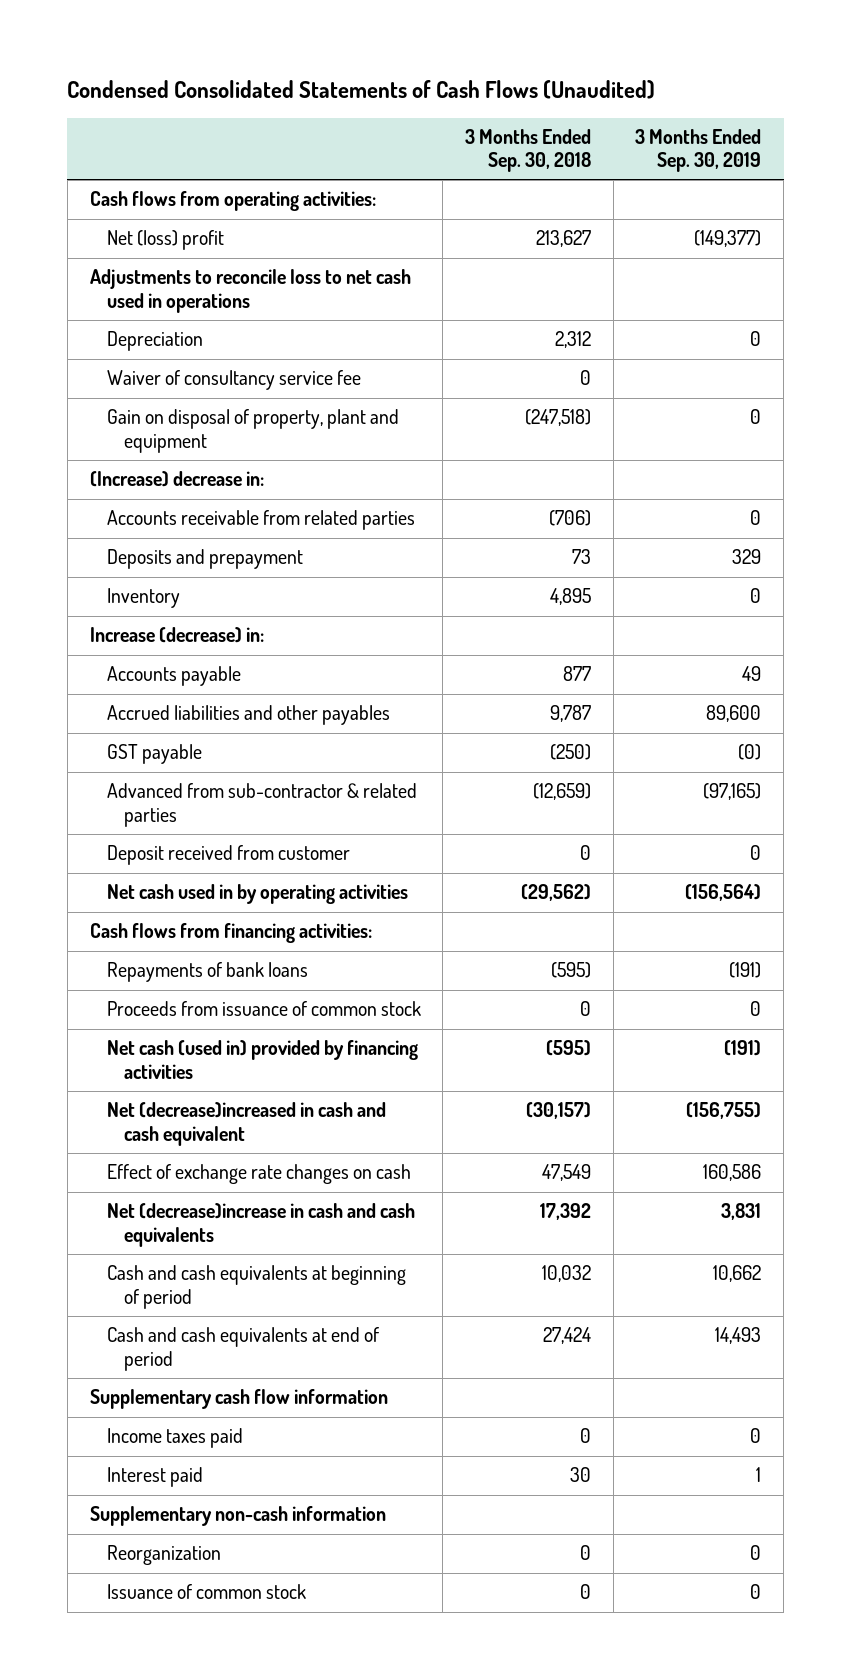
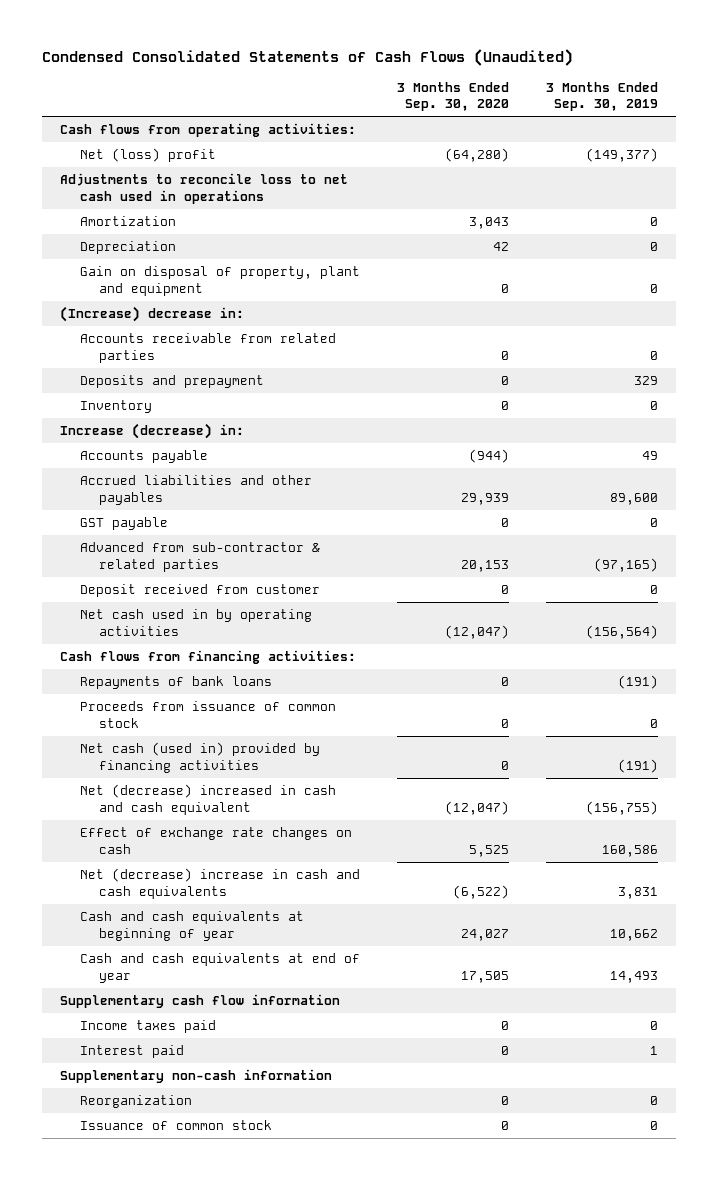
- | 3 Months Ended Sep. 30, 2018 | 3 Months Ended Sep. 30, 2019
+ | 3 Months Ended Sep. 30, 2020 | 3 Months Ended Sep. 30, 2019
+ Amortization | 3,043 | 0
- Waiver of consultancy service fee | 0 |
- GST payable | (250) | (0)
+ GST payable | 0 | 0
- Net (decrease)increased in cash and cash equivalent | (30,157) | (156,755)
+ Net (decrease) increased in cash and cash equivalent | (12,047) | (156,755)
- Net (decrease)increase in cash and cash equivalents | 17,392 | 3,831
- Cash and cash equivalents at beginning of period | 10,032 | 10,662
- Cash and cash equivalents at end of period | 27,424 | 14,493
+ Net (decrease) increase in cash and cash equivalents | (6,522) | 3,831
+ Cash and cash equivalents at beginning of year | 24,027 | 10,662
+ Cash and cash equivalents at end of year | 17,505 | 14,493

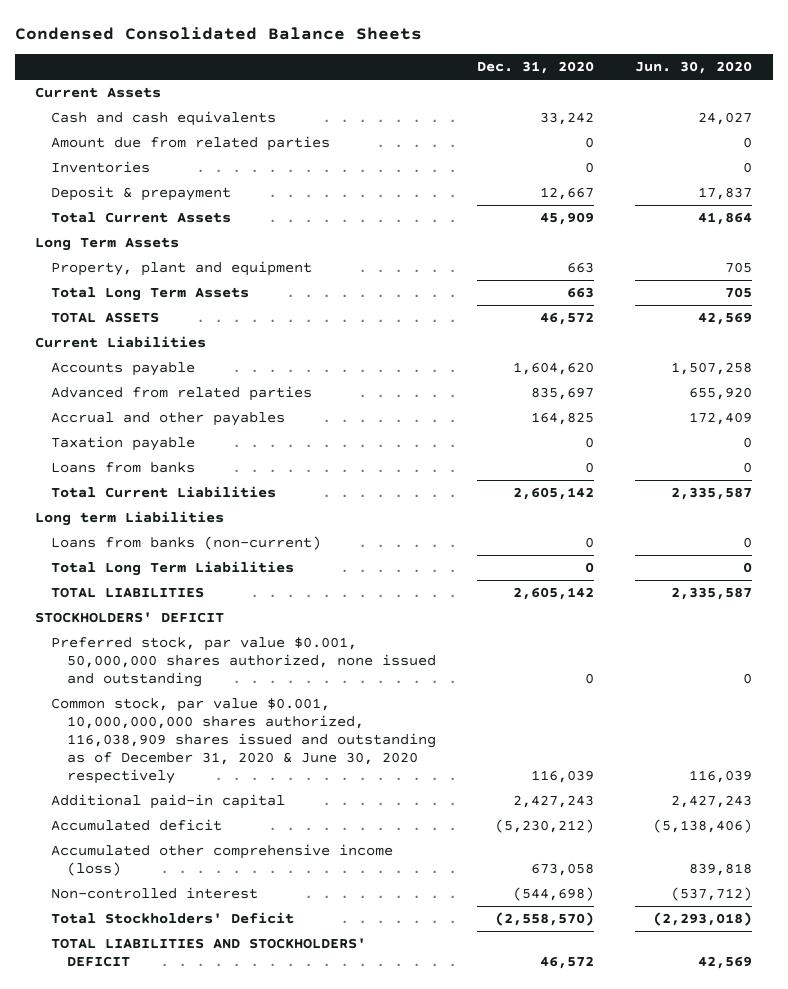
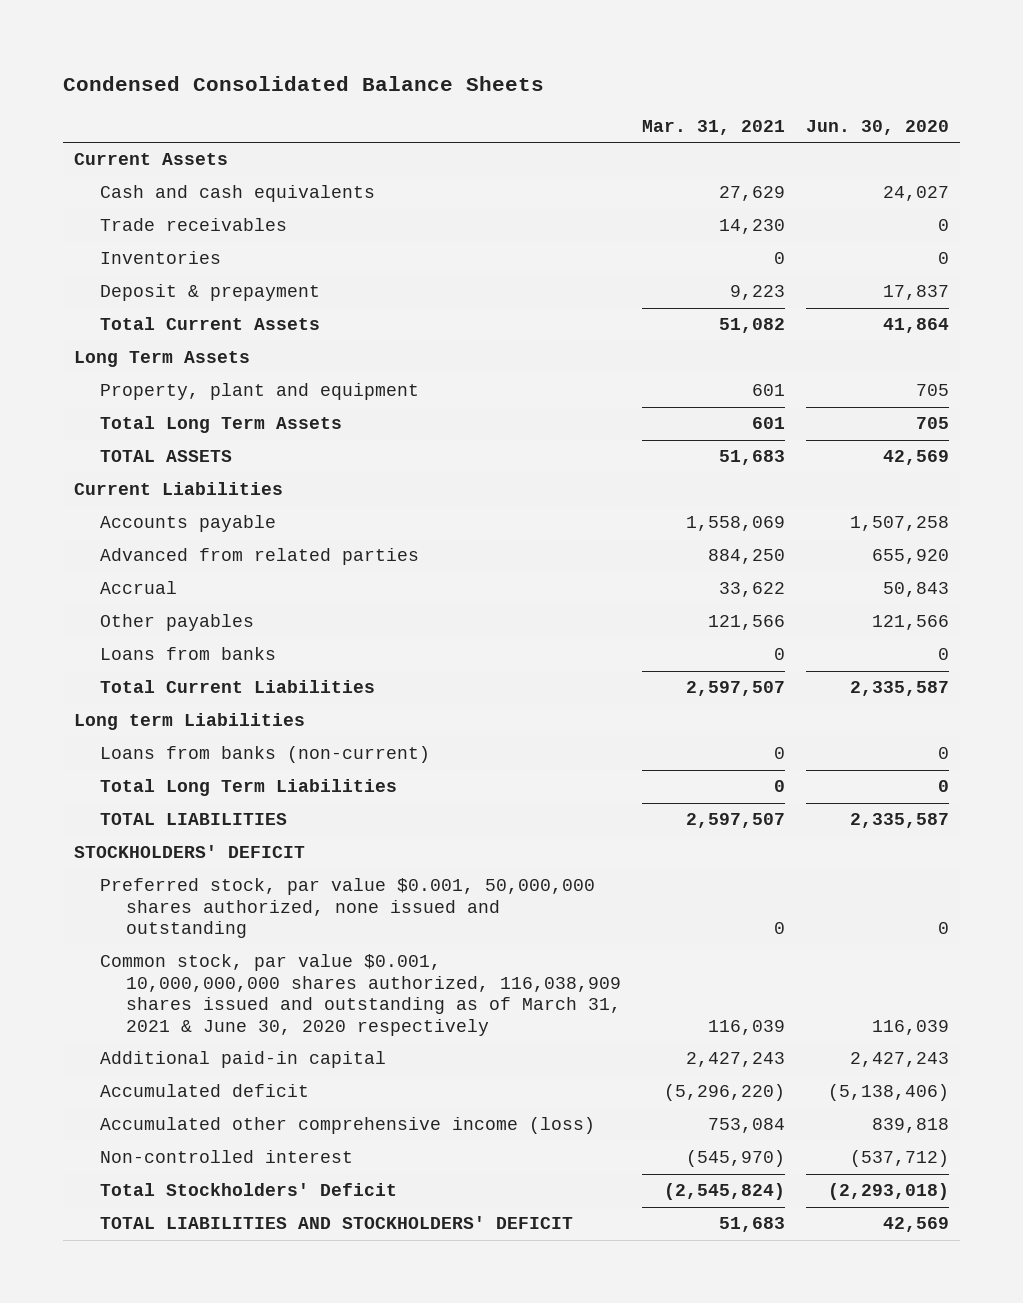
- | Dec. 31, 2020 | Jun. 30, 2020
+ | Mar. 31, 2021 | Jun. 30, 2020
- Amount due from related parties | 0 | 0
+ Trade receivables | 14,230 | 0
- Accrual and other payables | 164,825 | 172,409
- Taxation payable | 0 | 0
+ Accrual | 33,622 | 50,843
+ Other payables | 121,566 | 121,566
- Common stock, par value $0.001, 10,000,000,000 shares authorized, 116,038,909 shares issued and outstanding as of December 31, 2020 & June 30, 2020 respectively | 116,039 | 116,039
+ Common stock, par value $0.001, 10,000,000,000 shares authorized, 116,038,909 shares issued and outstanding as of March 31, 2021 & June 30, 2020 respectively | 116,039 | 116,039

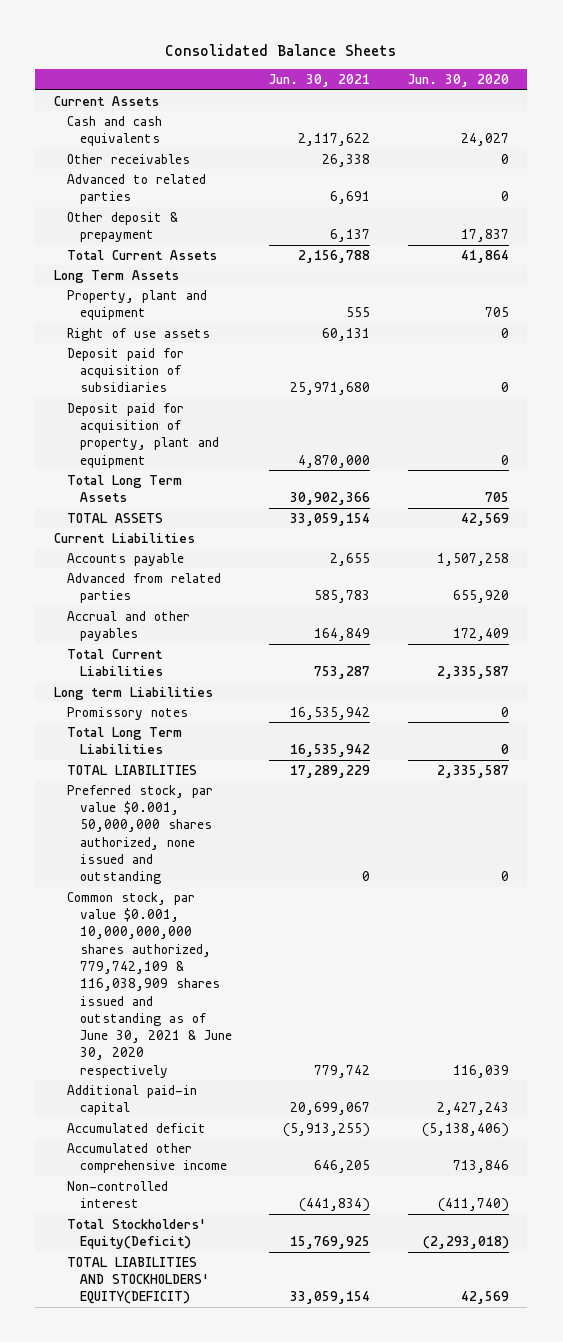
- Condensed Consolidated Balance Sheets
+ Consolidated Balance Sheets
- | Mar. 31, 2021 | Jun. 30, 2020
+ | Jun. 30, 2021 | Jun. 30, 2020
- Trade receivables | 14,230 | 0
- Inventories | 0 | 0
- Deposit & prepayment | 9,223 | 17,837
+ Other receivables | 26,338 | 0
+ Advanced to related parties | 6,691 | 0
+ Other deposit & prepayment | 6,137 | 17,837
+ Right of use assets | 60,131 | 0
+ Deposit paid for acquisition of subsidiaries | 25,971,680 | 0
+ Deposit paid for acquisition of property, plant and equipment | 4,870,000 | 0
- Accrual | 33,622 | 50,843
- Other payables | 121,566 | 121,566
- Loans from banks | 0 | 0
+ Accrual and other payables | 164,849 | 172,409
- Loans from banks (non-current) | 0 | 0
+ Promissory notes | 16,535,942 | 0
- STOCKHOLDERS' DEFICIT
- Common stock, par value $0.001, 10,000,000,000 shares authorized, 116,038,909 shares issued and outstanding as of March 31, 2021 & June 30, 2020 respectively | 116,039 | 116,039
+ Common stock, par value $0.001, 10,000,000,000 shares authorized, 779,742,109 & 116,038,909 shares issued and outstanding as of June 30, 2021 & June 30, 2020 respectively | 779,742 | 116,039
- Accumulated other comprehensive income (loss) | 753,084 | 839,818
- Non-controlled interest | (545,970) | (537,712)
- Total Stockholders' Deficit | (2,545,824) | (2,293,018)
- TOTAL LIABILITIES AND STOCKHOLDERS' DEFICIT | 51,683 | 42,569
+ Accumulated other comprehensive income | 646,205 | 713,846
+ Non-controlled interest | (441,834) | (411,740)
+ Total Stockholders' Equity(Deficit) | 15,769,925 | (2,293,018)
+ TOTAL LIABILITIES AND STOCKHOLDERS' EQUITY(DEFICIT) | 33,059,154 | 42,569

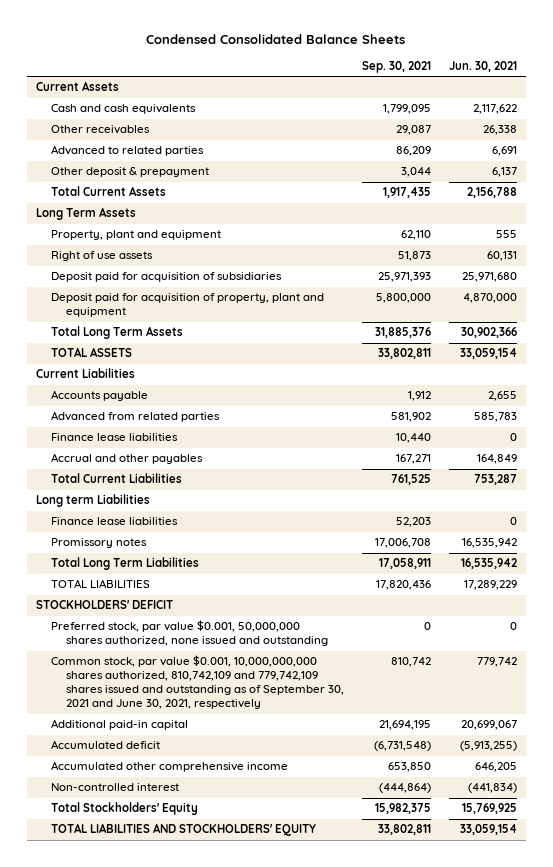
- Consolidated Balance Sheets
+ Condensed Consolidated Balance Sheets
- | Jun. 30, 2021 | Jun. 30, 2020
+ | Sep. 30, 2021 | Jun. 30, 2021
+ Finance lease liabilities | 10,440 | 0
+ Finance lease liabilities | 52,203 | 0
+ STOCKHOLDERS' DEFICIT
- Common stock, par value $0.001, 10,000,000,000 shares authorized, 779,742,109 & 116,038,909 shares issued and outstanding as of June 30, 2021 & June 30, 2020 respectively | 779,742 | 116,039
+ Common stock, par value $0.001, 10,000,000,000 shares authorized, 810,742,109 and 779,742,109 shares issued and outstanding as of September 30, 2021 and June 30, 2021, respectively | 810,742 | 779,742
- Total Stockholders' Equity(Deficit) | 15,769,925 | (2,293,018)
- TOTAL LIABILITIES AND STOCKHOLDERS' EQUITY(DEFICIT) | 33,059,154 | 42,569
+ Total Stockholders' Equity | 15,982,375 | 15,769,925
+ TOTAL LIABILITIES AND STOCKHOLDERS' EQUITY | 33,802,811 | 33,059,154

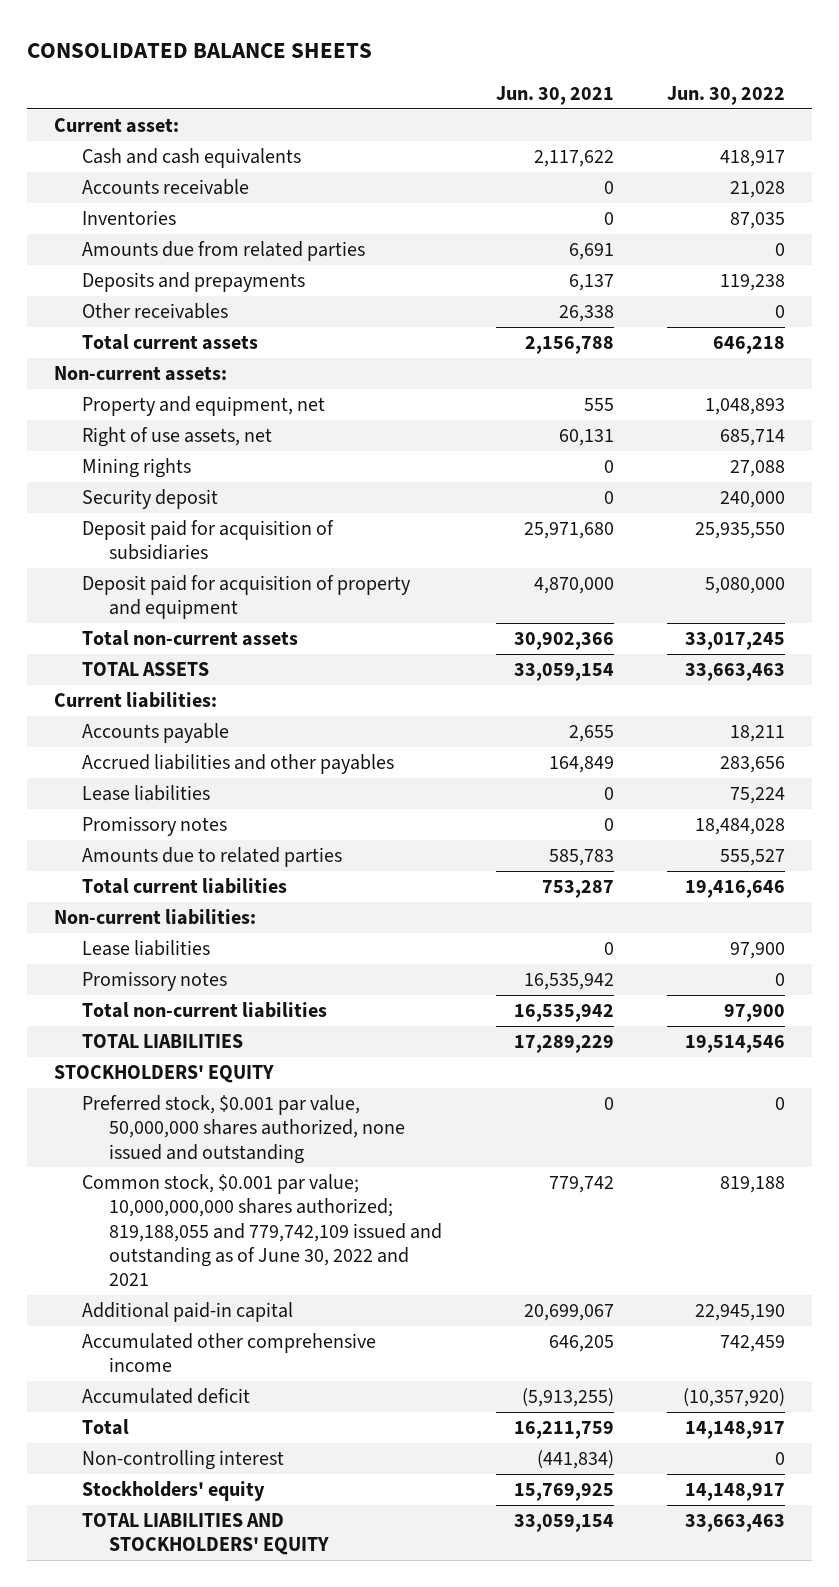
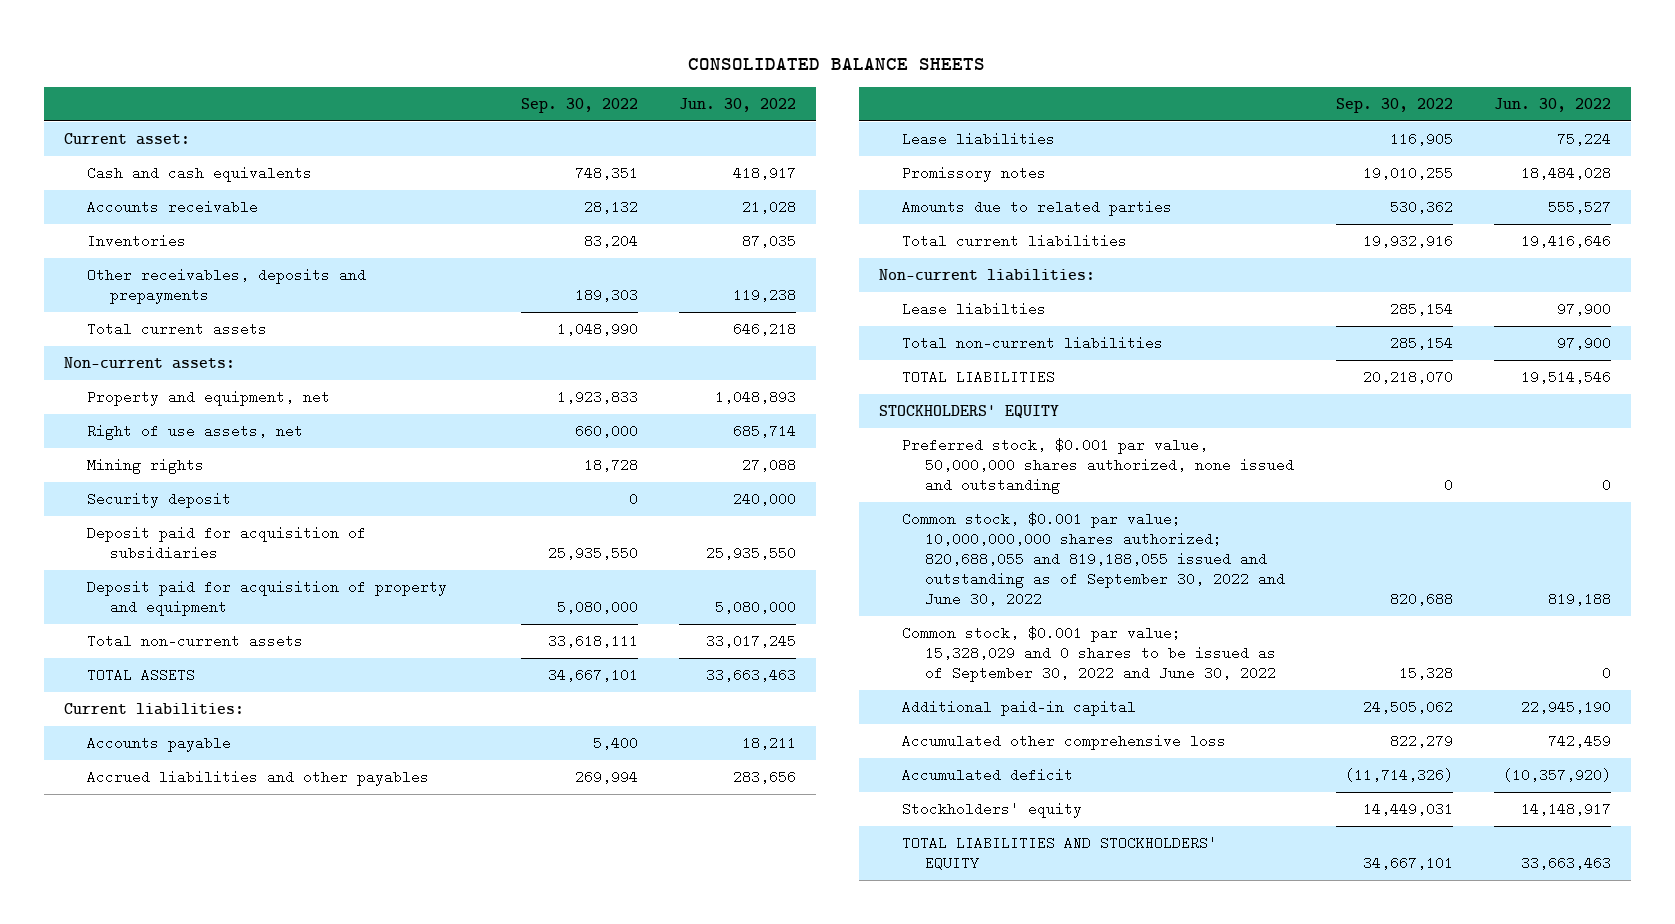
- | Jun. 30, 2021 | Jun. 30, 2022
+ | Sep. 30, 2022 | Jun. 30, 2022
- Amounts due from related parties | 6,691 | 0
- Deposits and prepayments | 6,137 | 119,238
- Other receivables | 26,338 | 0
+ Other receivables, deposits and prepayments | 189,303 | 119,238
- Lease liabilities | 0 | 97,900
- Promissory notes | 16,535,942 | 0
+ Lease liabilties | 285,154 | 97,900
- Common stock, $0.001 par value; 10,000,000,000 shares authorized; 819,188,055 and 779,742,109 issued and outstanding as of June 30, 2022 and 2021 | 779,742 | 819,188
+ Common stock, $0.001 par value; 10,000,000,000 shares authorized; 820,688,055 and 819,188,055 issued and outstanding as of September 30, 2022 and June 30, 2022 | 820,688 | 819,188
+ Common stock, $0.001 par value; 15,328,029 and 0 shares to be issued as of September 30, 2022 and June 30, 2022 | 15,328 | 0
- Accumulated other comprehensive income | 646,205 | 742,459
+ Accumulated other comprehensive loss | 822,279 | 742,459
- Total | 16,211,759 | 14,148,917
- Non-controlling interest | (441,834) | 0

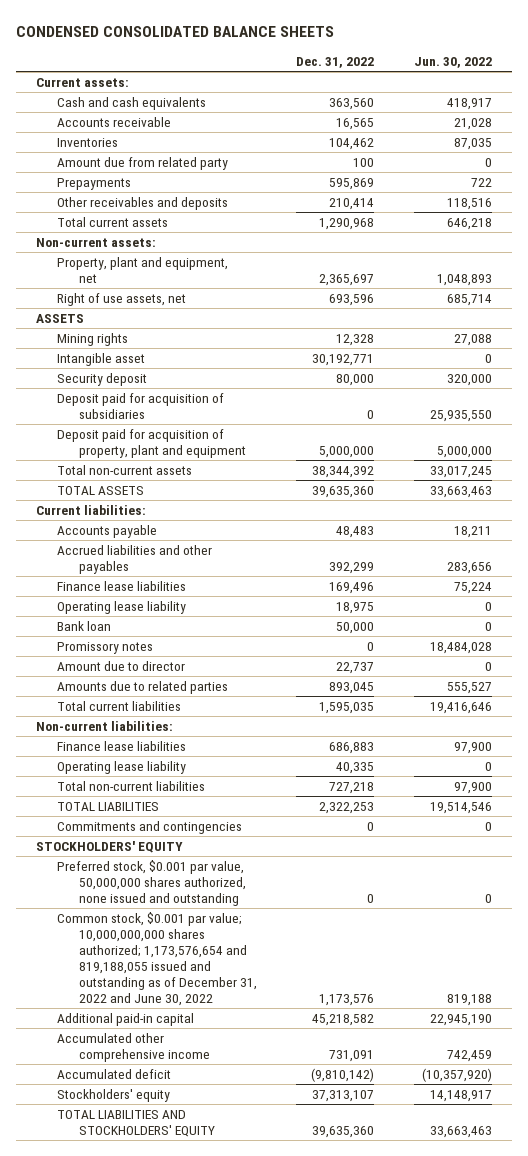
- CONSOLIDATED BALANCE SHEETS
+ CONDENSED CONSOLIDATED BALANCE SHEETS
- | Sep. 30, 2022 | Jun. 30, 2022
+ | Dec. 31, 2022 | Jun. 30, 2022
- Current asset:
+ Current assets:
- Other receivables, deposits and prepayments | 189,303 | 119,238
+ Amount due from related party | 100 | 0
+ Prepayments | 595,869 | 722
+ Other receivables and deposits | 210,414 | 118,516
- Property and equipment, net | 1,923,833 | 1,048,893
+ Property, plant and equipment, net | 2,365,697 | 1,048,893
+ ASSETS
- Security deposit | 0 | 240,000
+ Intangible asset | 30,192,771 | 0
+ Security deposit | 80,000 | 320,000
- Deposit paid for acquisition of property and equipment | 5,080,000 | 5,080,000
+ Deposit paid for acquisition of property, plant and equipment | 5,000,000 | 5,000,000
- Lease liabilities | 116,905 | 75,224
+ Finance lease liabilities | 169,496 | 75,224
+ Operating lease liability | 18,975 | 0
+ Bank loan | 50,000 | 0
+ Amount due to director | 22,737 | 0
- Lease liabilties | 285,154 | 97,900
+ Finance lease liabilities | 686,883 | 97,900
+ Operating lease liability | 40,335 | 0
+ Commitments and contingencies | 0 | 0
- Common stock, $0.001 par value; 10,000,000,000 shares authorized; 820,688,055 and 819,188,055 issued and outstanding as of September 30, 2022 and June 30, 2022 | 820,688 | 819,188
- Common stock, $0.001 par value; 15,328,029 and 0 shares to be issued as of September 30, 2022 and June 30, 2022 | 15,328 | 0
+ Common stock, $0.001 par value; 10,000,000,000 shares authorized; 1,173,576,654 and 819,188,055 issued and outstanding as of December 31, 2022 and June 30, 2022 | 1,173,576 | 819,188
- Accumulated other comprehensive loss | 822,279 | 742,459
+ Accumulated other comprehensive income | 731,091 | 742,459

